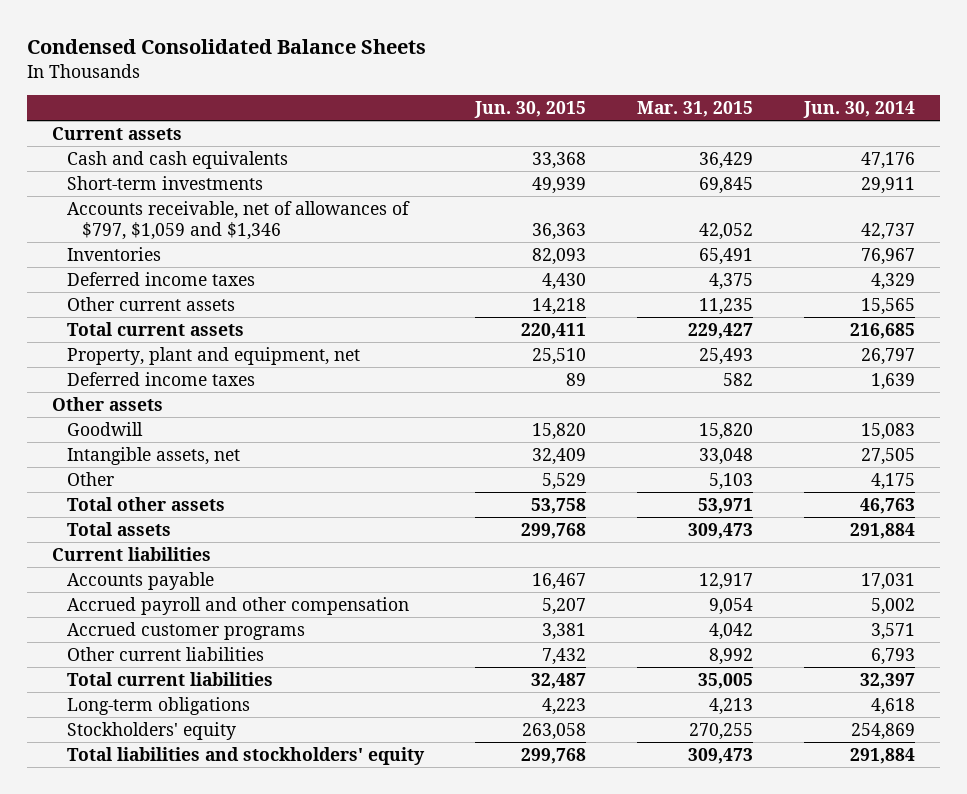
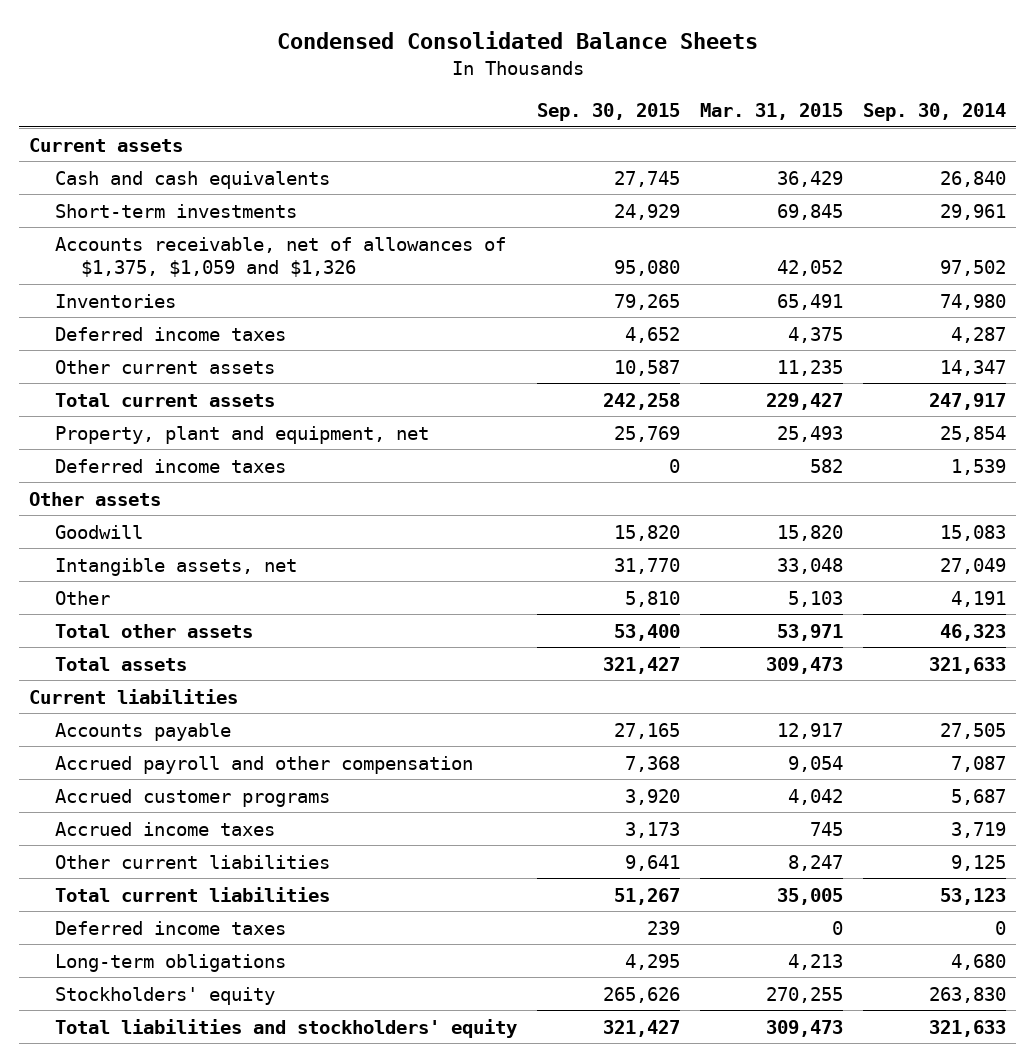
- | Jun. 30, 2015 | Mar. 31, 2015 | Jun. 30, 2014
+ | Sep. 30, 2015 | Mar. 31, 2015 | Sep. 30, 2014
- Accounts receivable, net of allowances of $797, $1,059 and $1,346 | 36,363 | 42,052 | 42,737
+ Accounts receivable, net of allowances of $1,375, $1,059 and $1,326 | 95,080 | 42,052 | 97,502
- Other current liabilities | 7,432 | 8,992 | 6,793
+ Accrued income taxes | 3,173 | 745 | 3,719
+ Other current liabilities | 9,641 | 8,247 | 9,125
+ Deferred income taxes | 239 | 0 | 0

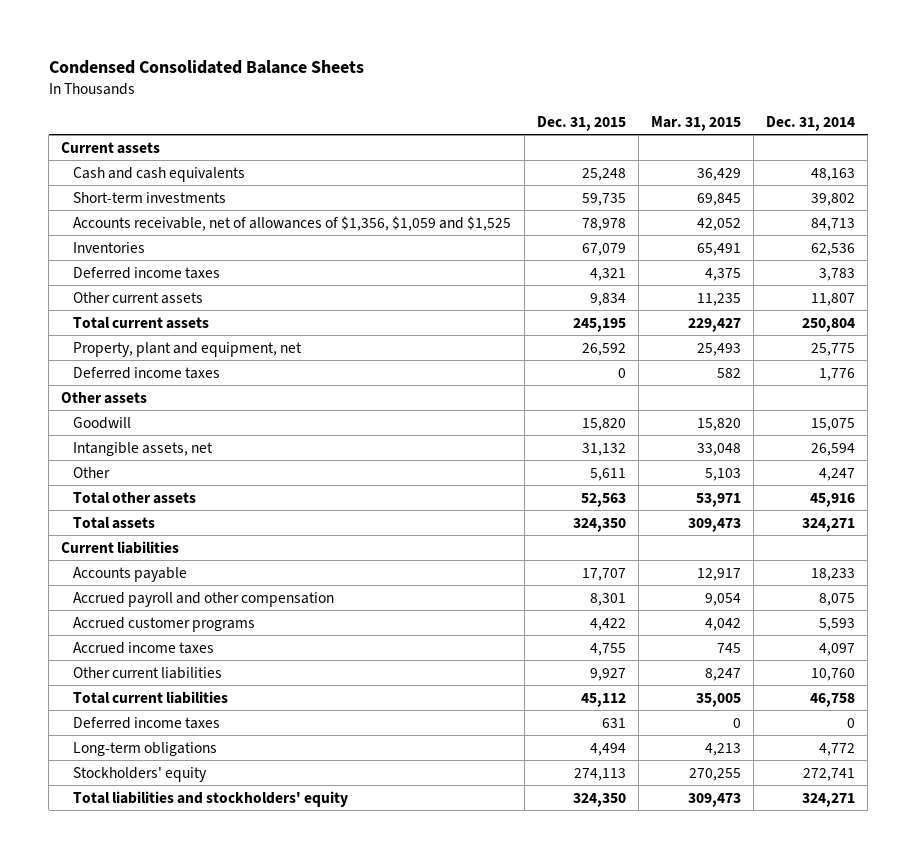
- | Sep. 30, 2015 | Mar. 31, 2015 | Sep. 30, 2014
+ | Dec. 31, 2015 | Mar. 31, 2015 | Dec. 31, 2014
- Accounts receivable, net of allowances of $1,375, $1,059 and $1,326 | 95,080 | 42,052 | 97,502
+ Accounts receivable, net of allowances of $1,356, $1,059 and $1,525 | 78,978 | 42,052 | 84,713

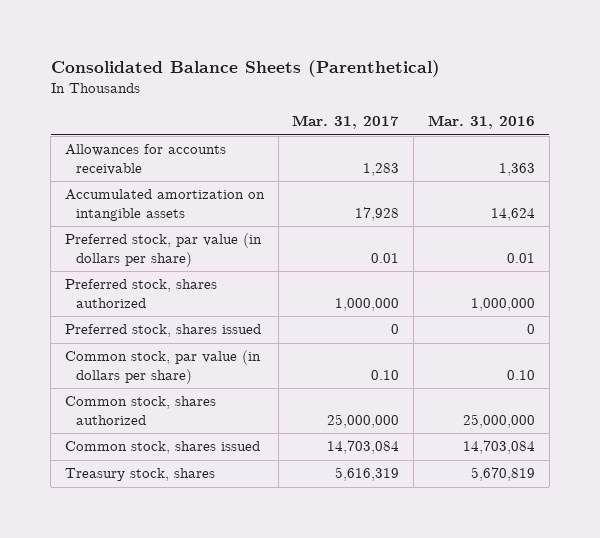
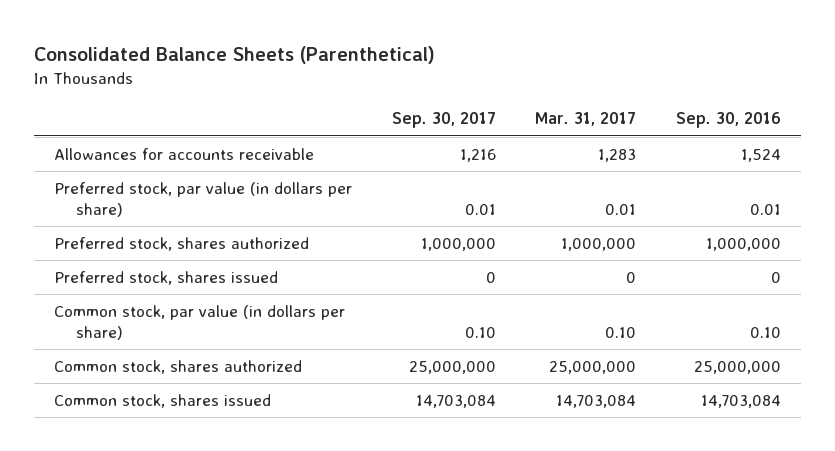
- | Mar. 31, 2017 | Mar. 31, 2016
+ | Sep. 30, 2017 | Mar. 31, 2017 | Sep. 30, 2016
- Accumulated amortization on intangible assets | 17,928 | 14,624
- Treasury stock, shares | 5,616,319 | 5,670,819

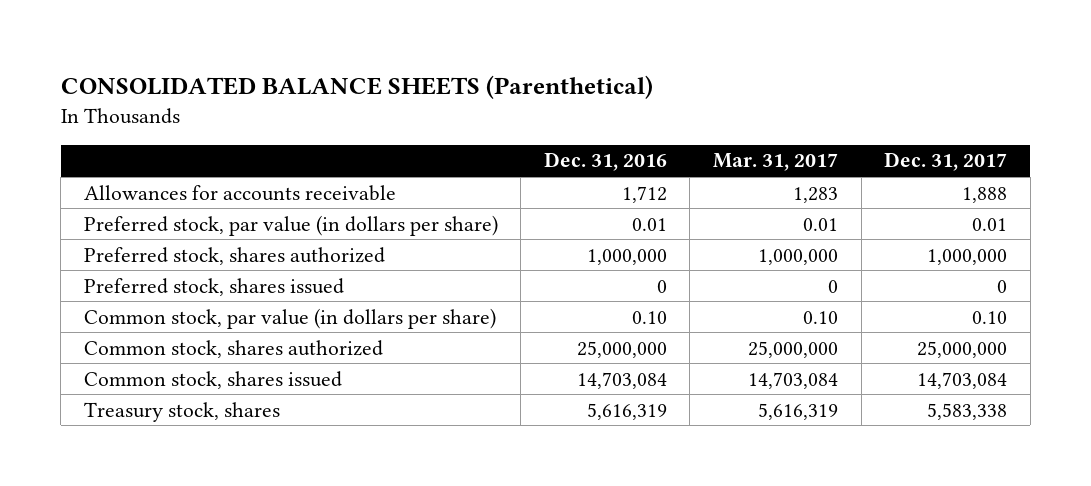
- Consolidated Balance Sheets (Parenthetical)
+ CONSOLIDATED BALANCE SHEETS (Parenthetical)
- | Sep. 30, 2017 | Mar. 31, 2017 | Sep. 30, 2016
+ | Dec. 31, 2016 | Mar. 31, 2017 | Dec. 31, 2017
+ Treasury stock, shares | 5,616,319 | 5,616,319 | 5,583,338

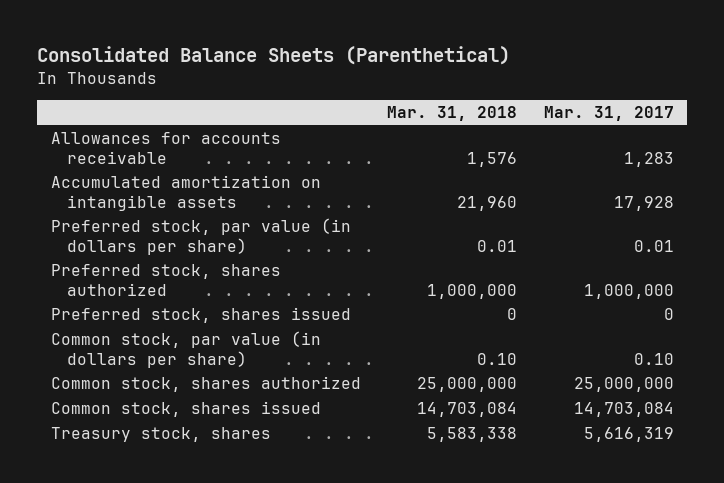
- CONSOLIDATED BALANCE SHEETS (Parenthetical)
+ Consolidated Balance Sheets (Parenthetical)
- | Dec. 31, 2016 | Mar. 31, 2017 | Dec. 31, 2017
+ | Mar. 31, 2018 | Mar. 31, 2017
+ Accumulated amortization on intangible assets | 21,960 | 17,928

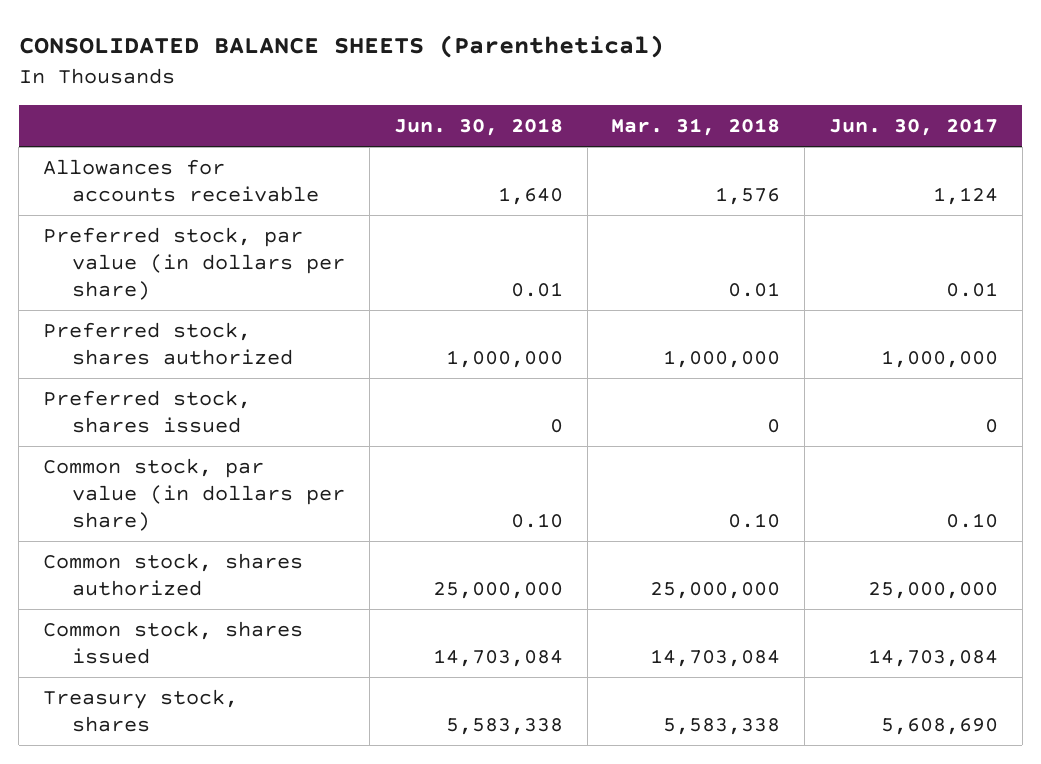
- Consolidated Balance Sheets (Parenthetical)
+ CONSOLIDATED BALANCE SHEETS (Parenthetical)
- | Mar. 31, 2018 | Mar. 31, 2017
+ | Jun. 30, 2018 | Mar. 31, 2018 | Jun. 30, 2017
- Accumulated amortization on intangible assets | 21,960 | 17,928

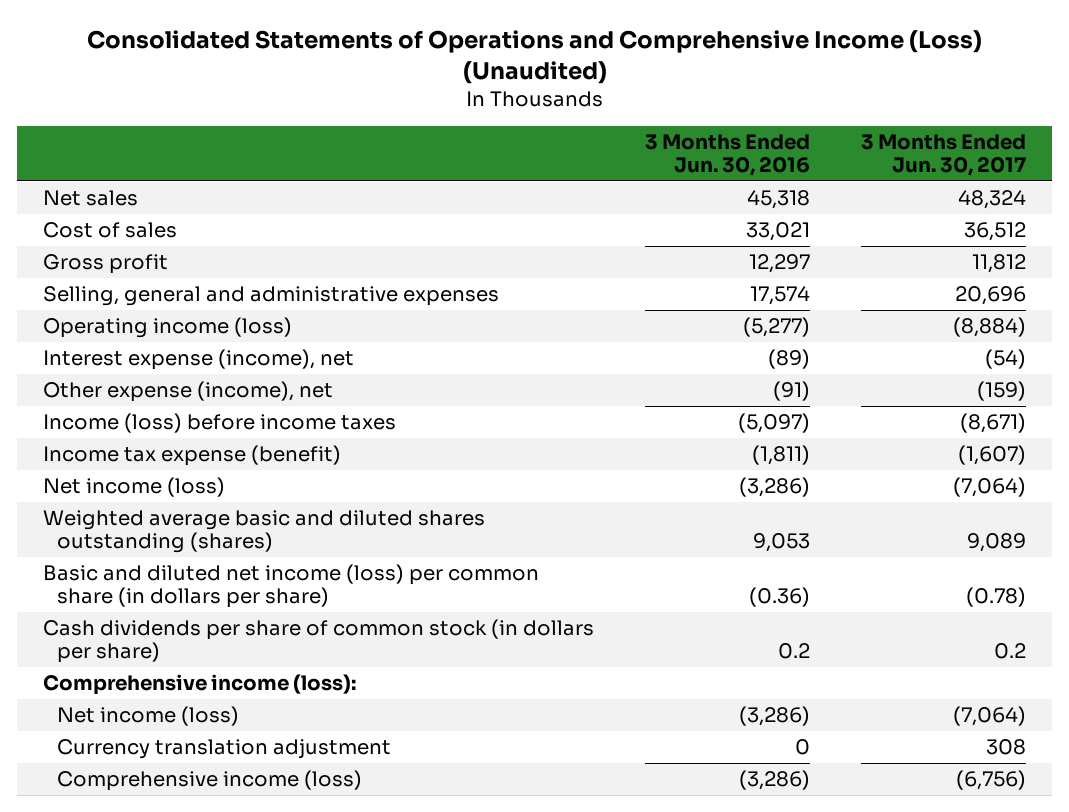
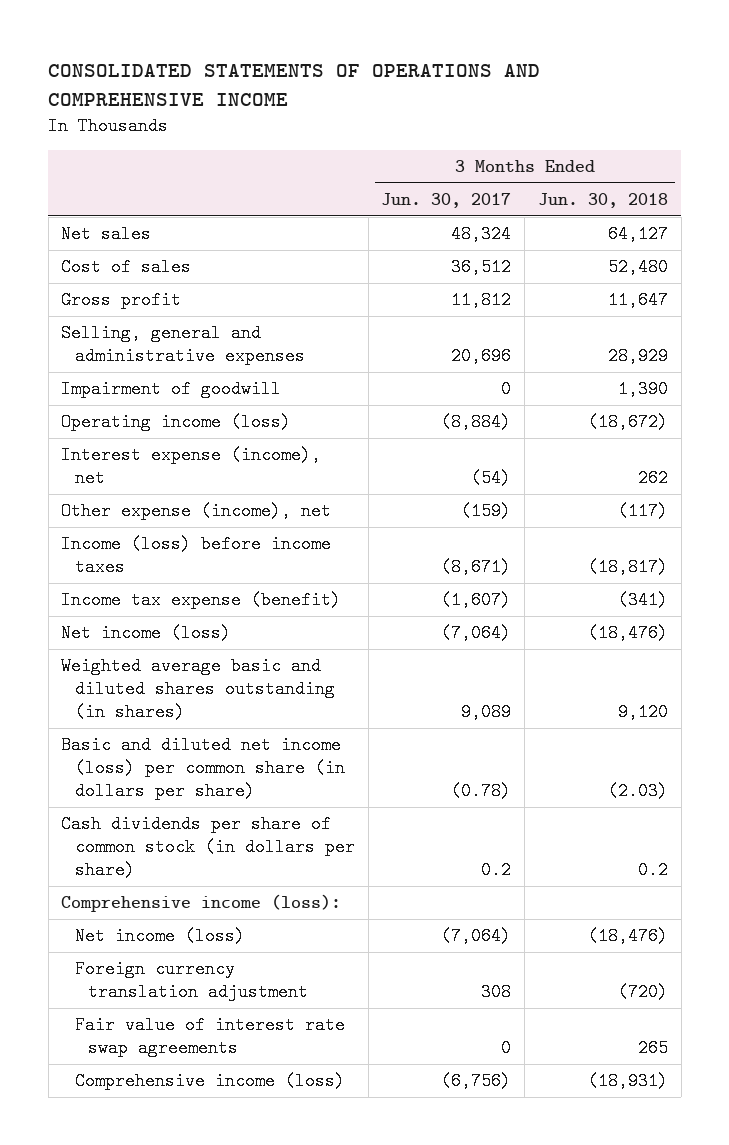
- Consolidated Statements of Operations and Comprehensive Income (Loss) (Unaudited)
+ CONSOLIDATED STATEMENTS OF OPERATIONS AND COMPREHENSIVE INCOME
- | 3 Months Ended Jun. 30, 2016 | 3 Months Ended Jun. 30, 2017
+ | 3 Months Ended Jun. 30, 2017 | 3 Months Ended Jun. 30, 2018
+ Impairment of goodwill | 0 | 1,390
- Weighted average basic and diluted shares outstanding (shares) | 9,053 | 9,089
+ Weighted average basic and diluted shares outstanding (in shares) | 9,089 | 9,120
- Currency translation adjustment | 0 | 308
+ Foreign currency translation adjustment | 308 | (720)
+ Fair value of interest rate swap agreements | 0 | 265

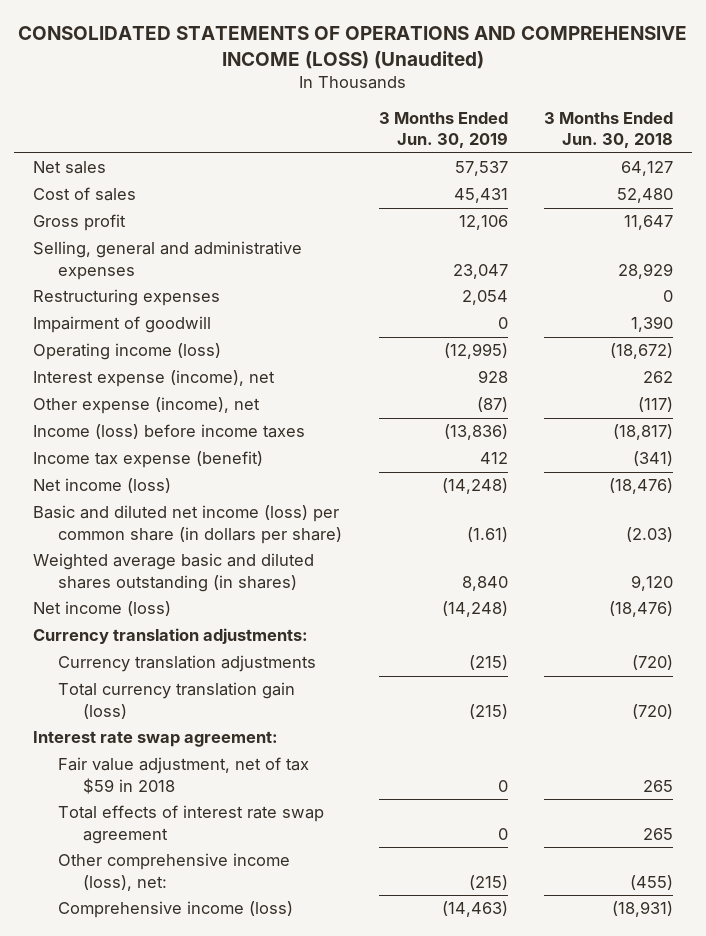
- CONSOLIDATED STATEMENTS OF OPERATIONS AND COMPREHENSIVE INCOME
+ CONSOLIDATED STATEMENTS OF OPERATIONS AND COMPREHENSIVE INCOME (LOSS) (Unaudited)
- | 3 Months Ended Jun. 30, 2017 | 3 Months Ended Jun. 30, 2018
+ | 3 Months Ended Jun. 30, 2019 | 3 Months Ended Jun. 30, 2018
+ Restructuring expenses | 2,054 | 0
- Cash dividends per share of common stock (in dollars per share) | 0.2 | 0.2
- Comprehensive income (loss):
moved down: Weighted average basic and diluted shares outstanding (in shares) | 8,840 | 9,120
- Foreign currency translation adjustment | 308 | (720)
- Fair value of interest rate swap agreements | 0 | 265
+ Currency translation adjustments:
+ Currency translation adjustments | (215) | (720)
+ Total currency translation gain (loss) | (215) | (720)
+ Interest rate swap agreement:
+ Fair value adjustment, net of tax $59 in 2018 | 0 | 265
+ Total effects of interest rate swap agreement | 0 | 265
+ Other comprehensive income (loss), net: | (215) | (455)

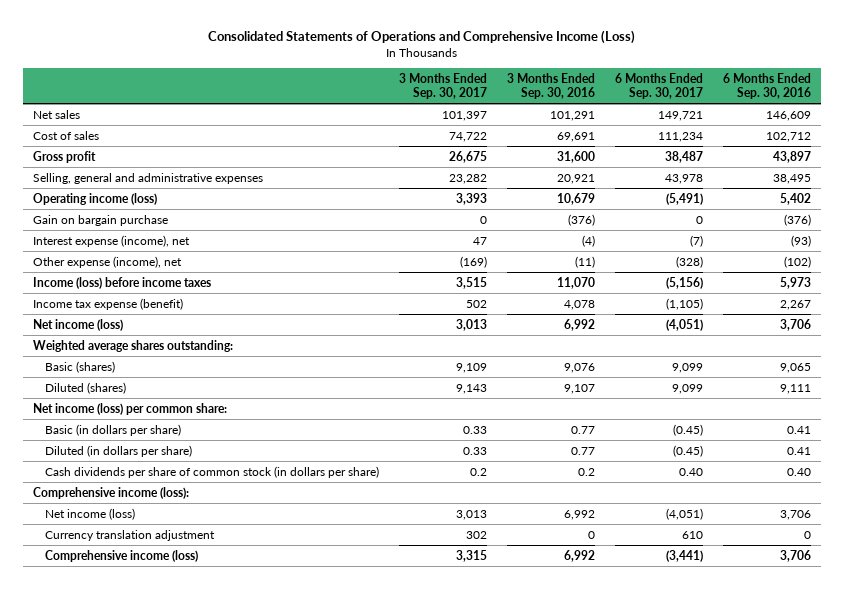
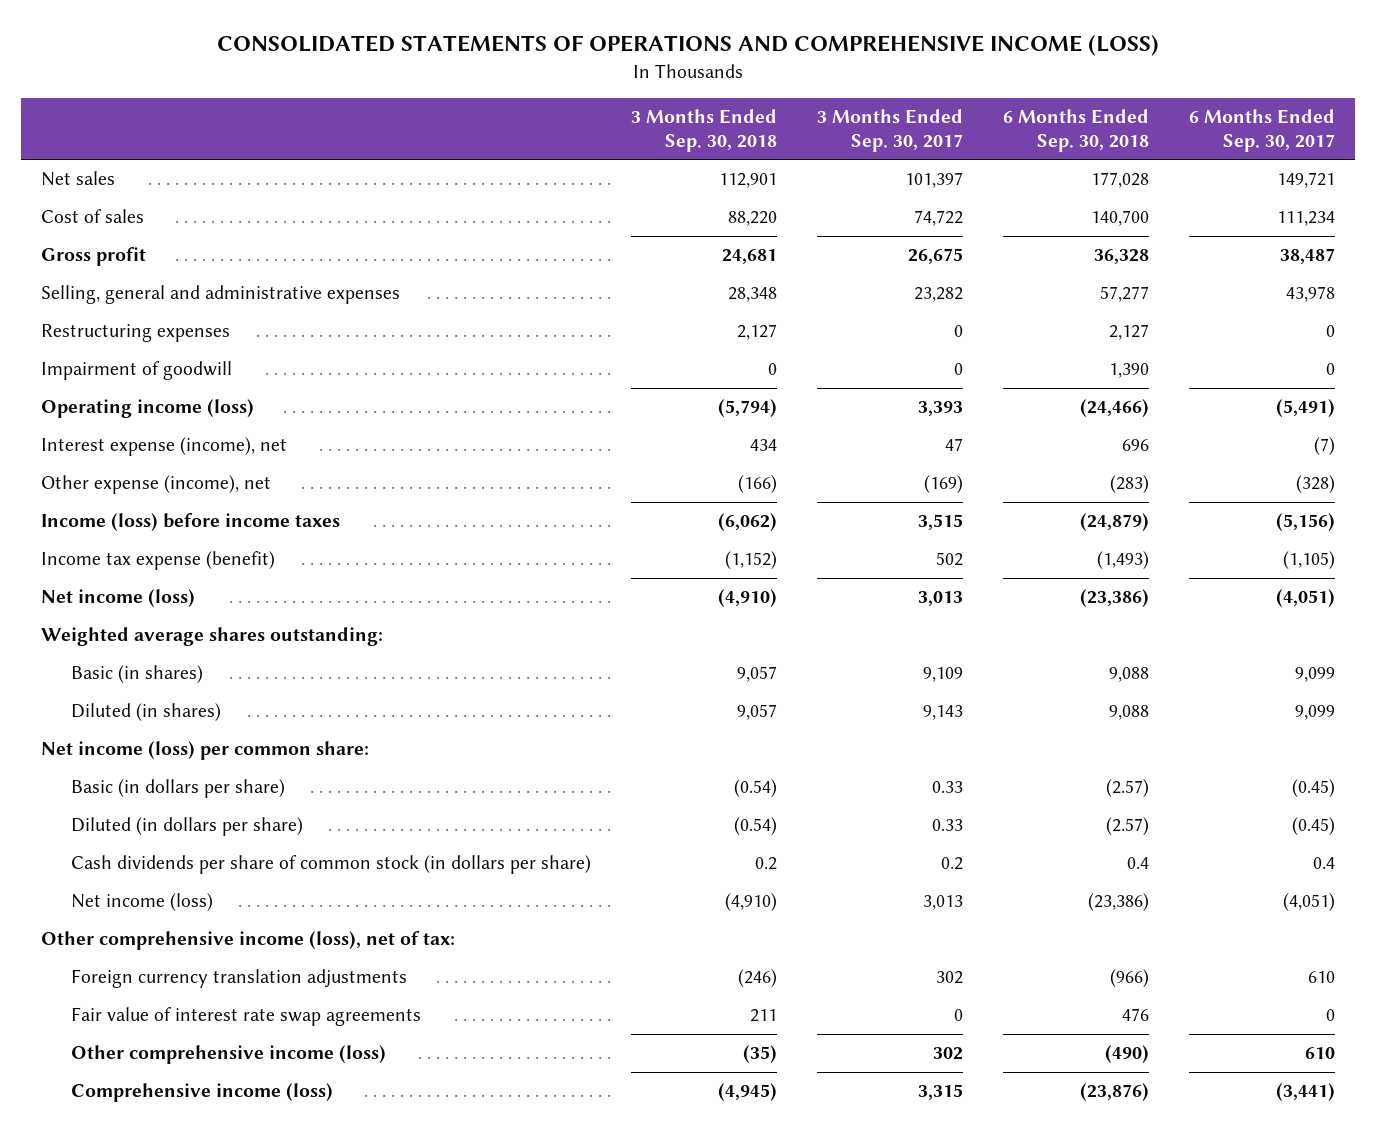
- Consolidated Statements of Operations and Comprehensive Income (Loss)
+ CONSOLIDATED STATEMENTS OF OPERATIONS AND COMPREHENSIVE INCOME (LOSS)
- | 3 Months Ended Sep. 30, 2017 | 3 Months Ended Sep. 30, 2016 | 6 Months Ended Sep. 30, 2017 | 6 Months Ended Sep. 30, 2016
+ | 3 Months Ended Sep. 30, 2018 | 3 Months Ended Sep. 30, 2017 | 6 Months Ended Sep. 30, 2018 | 6 Months Ended Sep. 30, 2017
+ Restructuring expenses | 2,127 | 0 | 2,127 | 0
+ Impairment of goodwill | 0 | 0 | 1,390 | 0
- Gain on bargain purchase | 0 | (376) | 0 | (376)
- Basic (shares) | 9,109 | 9,076 | 9,099 | 9,065
- Diluted (shares) | 9,143 | 9,107 | 9,099 | 9,111
+ Basic (in shares) | 9,057 | 9,109 | 9,088 | 9,099
+ Diluted (in shares) | 9,057 | 9,143 | 9,088 | 9,099
- Cash dividends per share of common stock (in dollars per share) | 0.2 | 0.2 | 0.40 | 0.40
- Comprehensive income (loss):
+ Cash dividends per share of common stock (in dollars per share) | 0.2 | 0.2 | 0.4 | 0.4
- Currency translation adjustment | 302 | 0 | 610 | 0
+ Other comprehensive income (loss), net of tax:
+ Foreign currency translation adjustments | (246) | 302 | (966) | 610
+ Fair value of interest rate swap agreements | 211 | 0 | 476 | 0
+ Other comprehensive income (loss) | (35) | 302 | (490) | 610

